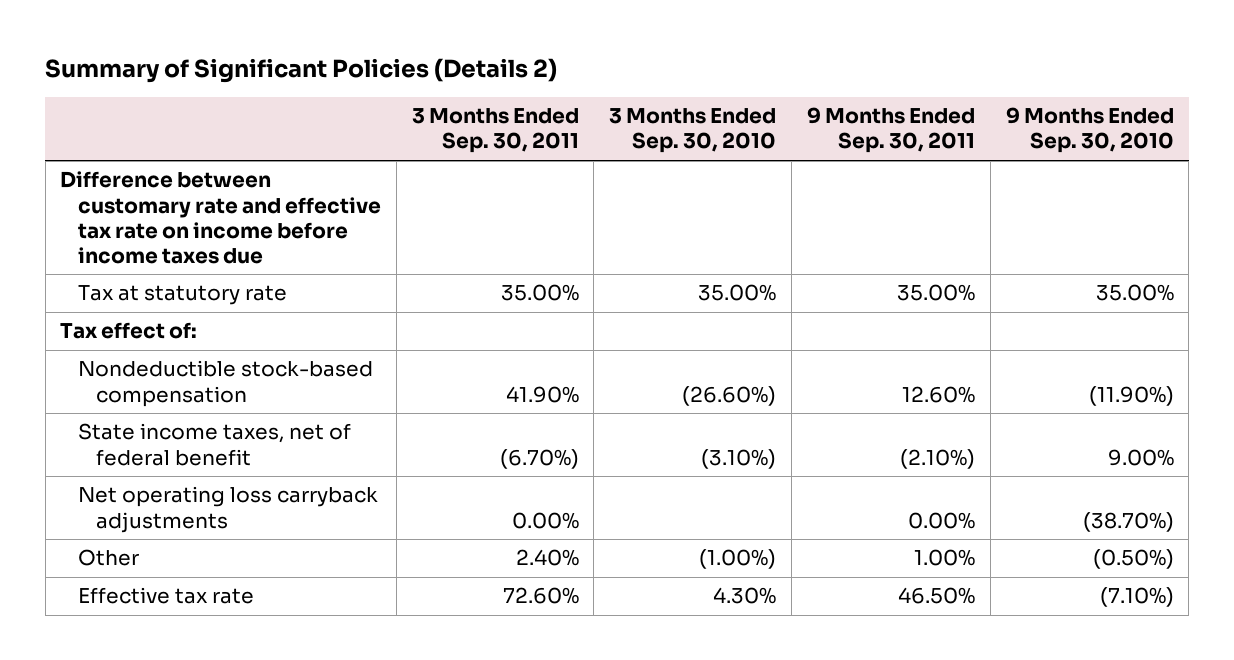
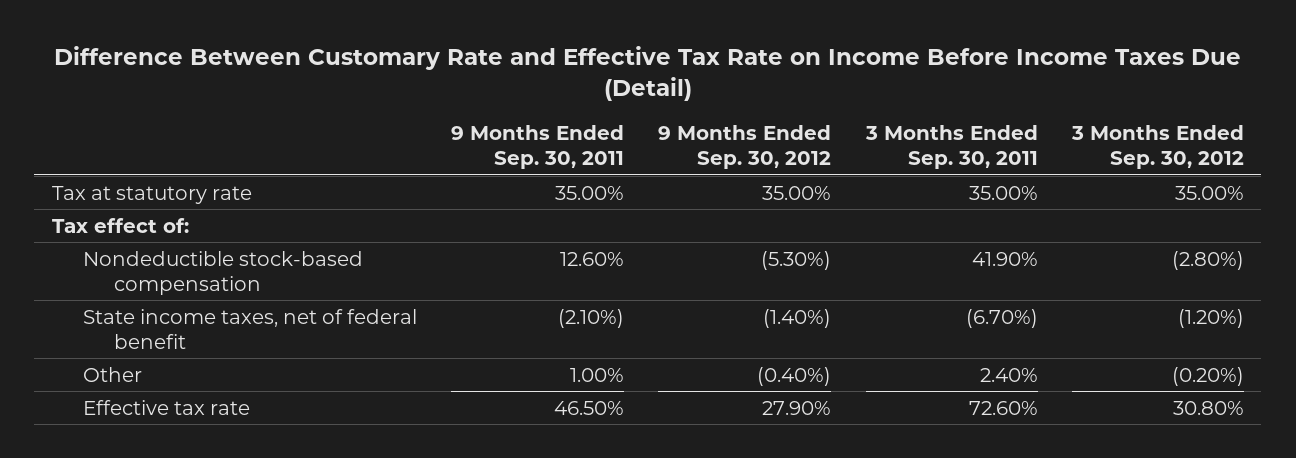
- Summary of Significant Policies (Details 2)
+ Difference Between Customary Rate and Effective Tax Rate on Income Before Income Taxes Due (Detail)
- | 3 Months Ended Sep. 30, 2011 | 3 Months Ended Sep. 30, 2010 | 9 Months Ended Sep. 30, 2011 | 9 Months Ended Sep. 30, 2010
+ | 9 Months Ended Sep. 30, 2011 | 9 Months Ended Sep. 30, 2012 | 3 Months Ended Sep. 30, 2011 | 3 Months Ended Sep. 30, 2012
- Difference between customary rate and effective tax rate on income before income taxes due
- Net operating loss carryback adjustments | 0.00% | | 0.00% | (38.70%)

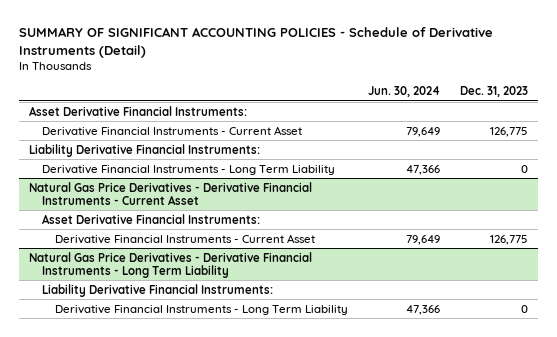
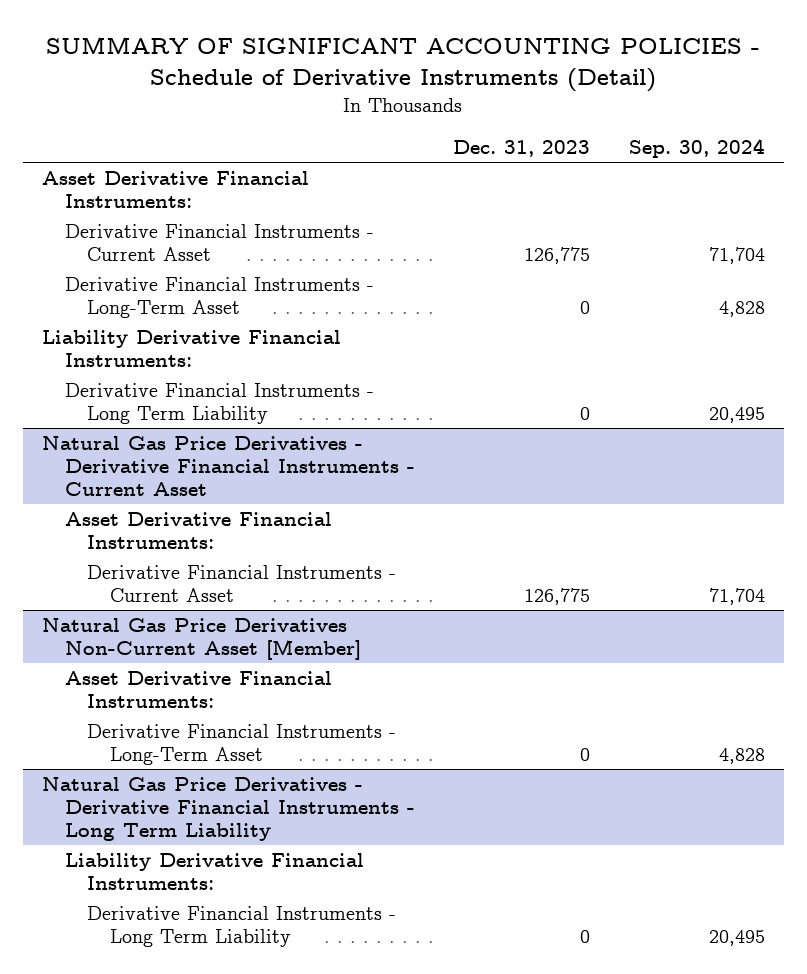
- | Jun. 30, 2024 | Dec. 31, 2023
+ | Dec. 31, 2023 | Sep. 30, 2024
+ Derivative Financial Instruments - Long-Term Asset | 0 | 4,828
+ Natural Gas Price Derivatives Non-Current Asset [Member]
+ Asset Derivative Financial Instruments:
+ Derivative Financial Instruments - Long-Term Asset | 0 | 4,828

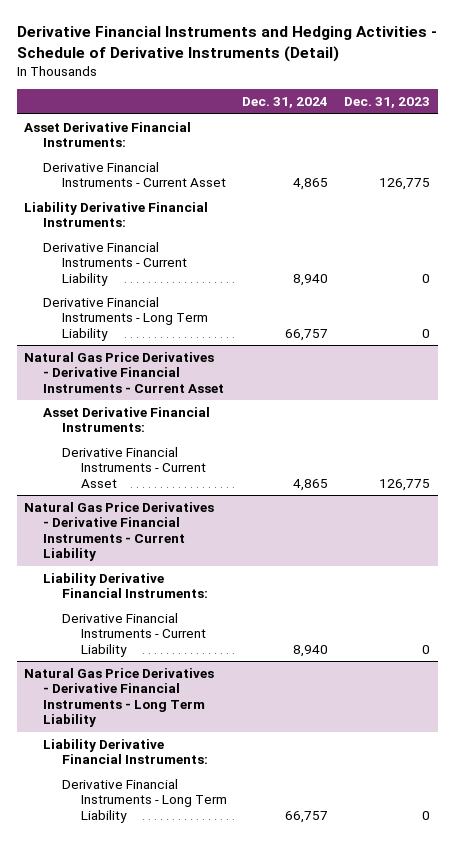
- SUMMARY OF SIGNIFICANT ACCOUNTING POLICIES - Schedule of Derivative Instruments (Detail)
+ Derivative Financial Instruments and Hedging Activities - Schedule of Derivative Instruments (Detail)
- | Dec. 31, 2023 | Sep. 30, 2024
+ | Dec. 31, 2024 | Dec. 31, 2023
- Derivative Financial Instruments - Long-Term Asset | 0 | 4,828
+ Derivative Financial Instruments - Current Liability | 8,940 | 0
- Natural Gas Price Derivatives Non-Current Asset [Member]
- Asset Derivative Financial Instruments:
- Derivative Financial Instruments - Long-Term Asset | 0 | 4,828
+ Natural Gas Price Derivatives - Derivative Financial Instruments - Current Liability
+ Liability Derivative Financial Instruments:
+ Derivative Financial Instruments - Current Liability | 8,940 | 0

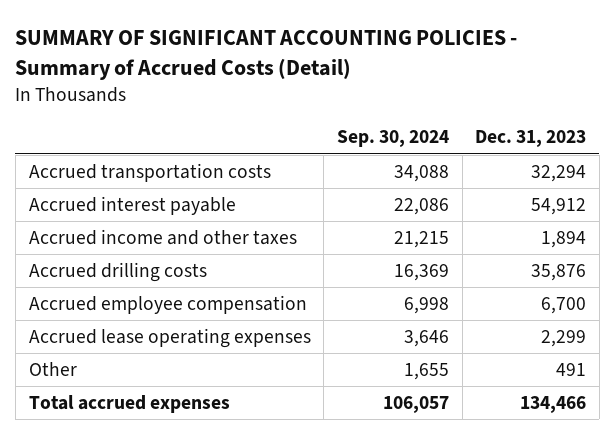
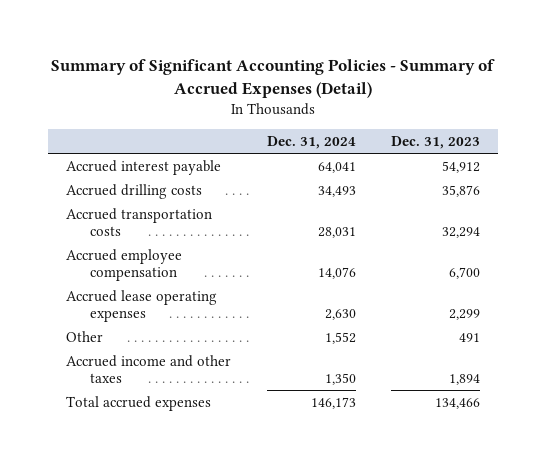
- SUMMARY OF SIGNIFICANT ACCOUNTING POLICIES - Summary of Accrued Costs (Detail)
+ Summary of Significant Accounting Policies - Summary of Accrued Expenses (Detail)
- | Sep. 30, 2024 | Dec. 31, 2023
+ | Dec. 31, 2024 | Dec. 31, 2023
moved down: Accrued transportation costs | 28,031 | 32,294
moved down: Accrued income and other taxes | 1,350 | 1,894

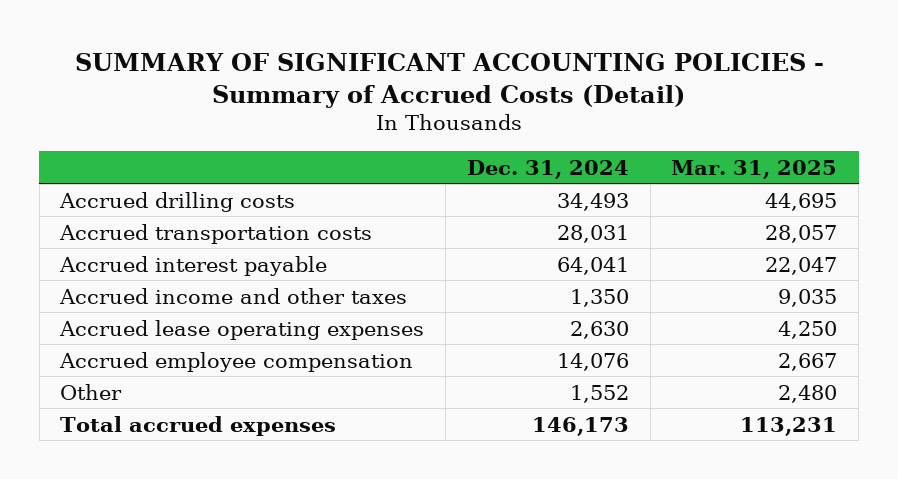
- Summary of Significant Accounting Policies - Summary of Accrued Expenses (Detail)
+ SUMMARY OF SIGNIFICANT ACCOUNTING POLICIES - Summary of Accrued Costs (Detail)
- | Dec. 31, 2024 | Dec. 31, 2023
+ | Dec. 31, 2024 | Mar. 31, 2025
moved down: Accrued interest payable | 64,041 | 22,047
moved up: Accrued income and other taxes | 1,350 | 9,035
moved down: Accrued employee compensation | 14,076 | 2,667

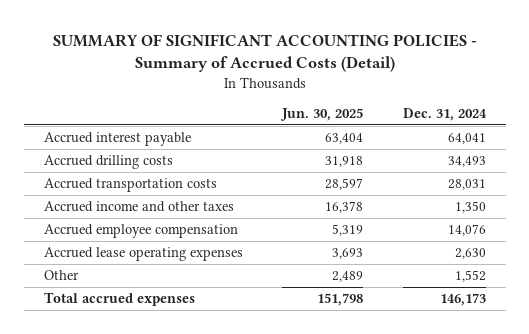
- | Dec. 31, 2024 | Mar. 31, 2025
+ | Jun. 30, 2025 | Dec. 31, 2024
moved up: Accrued interest payable | 63,404 | 64,041
moved down: Accrued lease operating expenses | 3,693 | 2,630

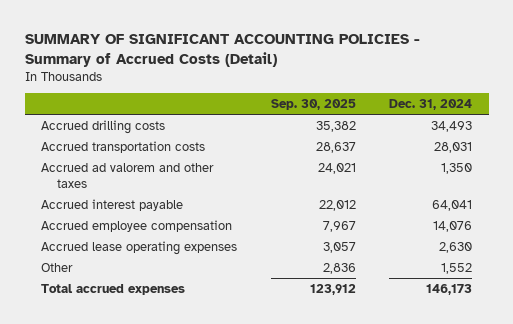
- | Jun. 30, 2025 | Dec. 31, 2024
+ | Sep. 30, 2025 | Dec. 31, 2024
- Accrued income and other taxes | 16,378 | 1,350
+ Accrued ad valorem and other taxes | 24,021 | 1,350
moved down: Accrued interest payable | 22,012 | 64,041

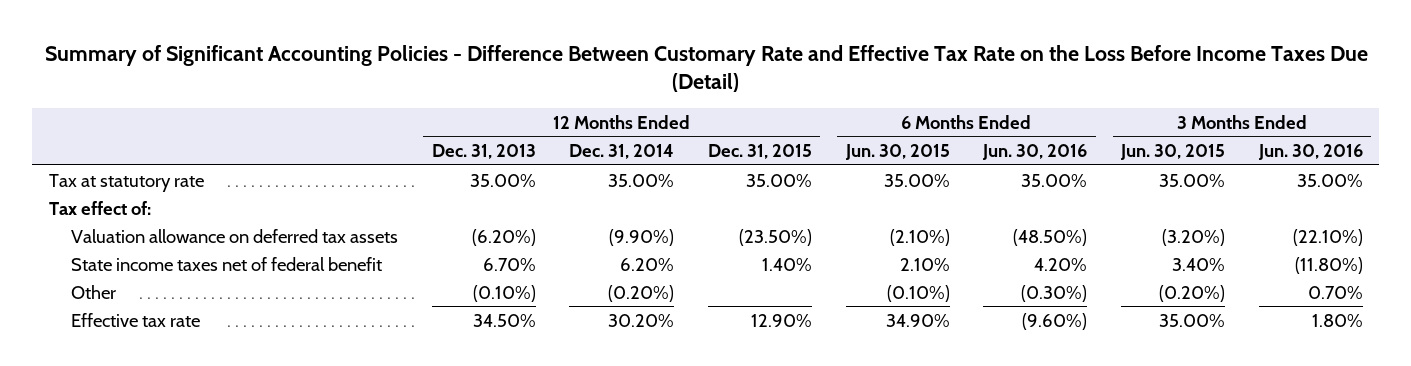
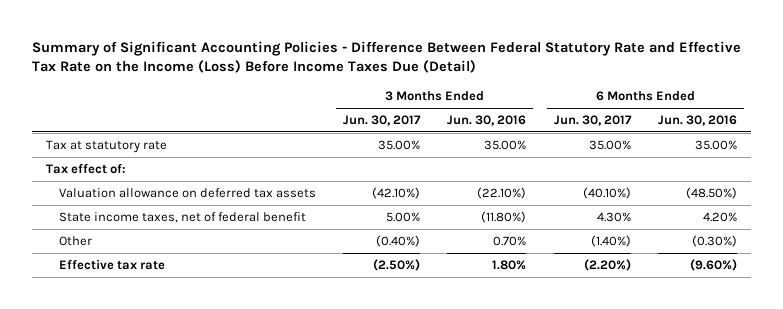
- Summary of Significant Accounting Policies - Difference Between Customary Rate and Effective Tax Rate on the Loss Before Income Taxes Due (Detail)
+ Summary of Significant Accounting Policies - Difference Between Federal Statutory Rate and Effective Tax Rate on the Income (Loss) Before Income Taxes Due (Detail)
- | 12 Months Ended Dec. 31, 2013 | 12 Months Ended Dec. 31, 2014 | 12 Months Ended Dec. 31, 2015 | 6 Months Ended Jun. 30, 2015 | 6 Months Ended Jun. 30, 2016 | 3 Months Ended Jun. 30, 2015 | 3 Months Ended Jun. 30, 2016
+ | 3 Months Ended Jun. 30, 2017 | 3 Months Ended Jun. 30, 2016 | 6 Months Ended Jun. 30, 2017 | 6 Months Ended Jun. 30, 2016
- State income taxes net of federal benefit | 6.70% | 6.20% | 1.40% | 2.10% | 4.20% | 3.40% | (11.80%)
+ State income taxes, net of federal benefit | 5.00% | (11.80%) | 4.30% | 4.20%

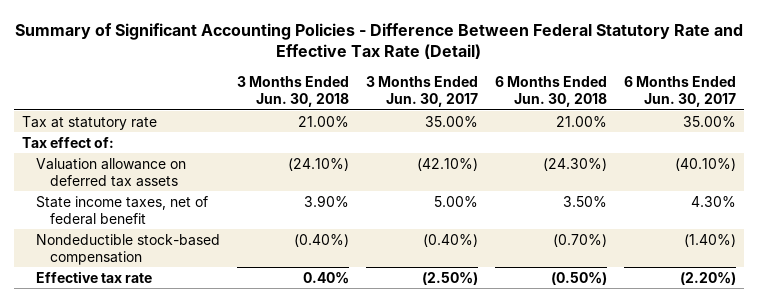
- Summary of Significant Accounting Policies - Difference Between Federal Statutory Rate and Effective Tax Rate on the Income (Loss) Before Income Taxes Due (Detail)
+ Summary of Significant Accounting Policies - Difference Between Federal Statutory Rate and Effective Tax Rate (Detail)
- | 3 Months Ended Jun. 30, 2017 | 3 Months Ended Jun. 30, 2016 | 6 Months Ended Jun. 30, 2017 | 6 Months Ended Jun. 30, 2016
+ | 3 Months Ended Jun. 30, 2018 | 3 Months Ended Jun. 30, 2017 | 6 Months Ended Jun. 30, 2018 | 6 Months Ended Jun. 30, 2017
- Other | (0.40%) | 0.70% | (1.40%) | (0.30%)
+ Nondeductible stock-based compensation | (0.40%) | (0.40%) | (0.70%) | (1.40%)

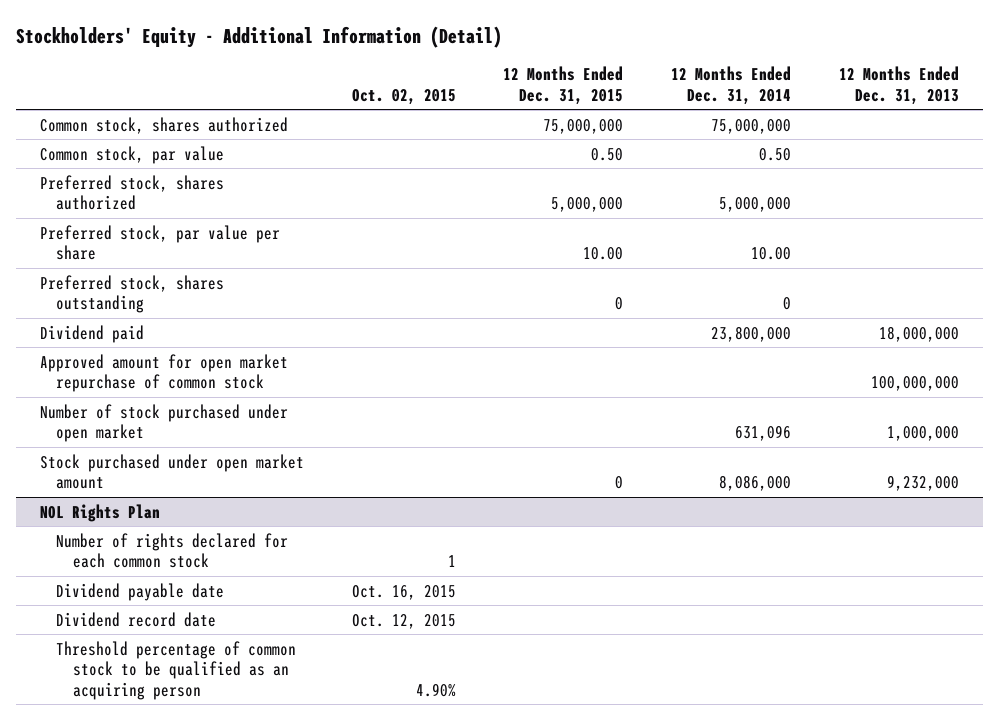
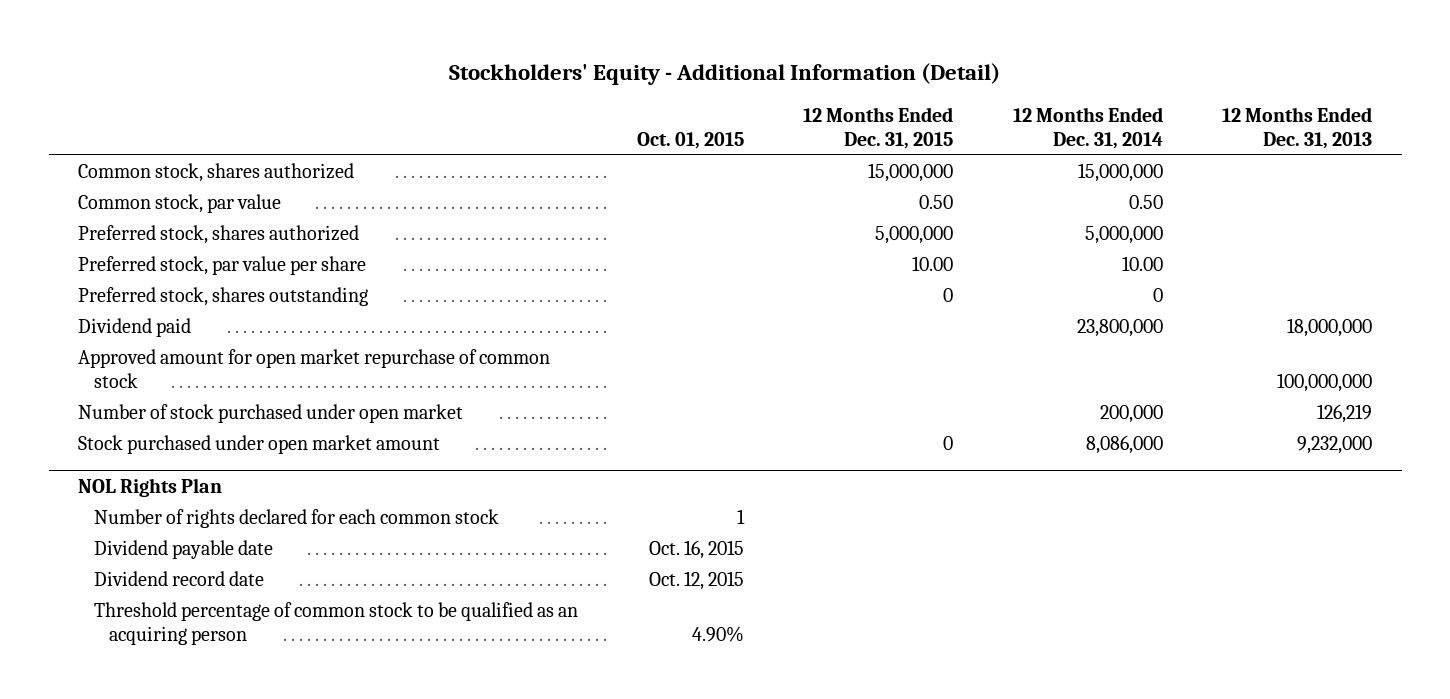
- | Oct. 02, 2015 | 12 Months Ended Dec. 31, 2015 | 12 Months Ended Dec. 31, 2014 | 12 Months Ended Dec. 31, 2013
+ | Oct. 01, 2015 | 12 Months Ended Dec. 31, 2015 | 12 Months Ended Dec. 31, 2014 | 12 Months Ended Dec. 31, 2013
- Common stock, shares authorized | | 75,000,000 | 75,000,000 |
+ Common stock, shares authorized | | 15,000,000 | 15,000,000 |
- Number of stock purchased under open market | | | 631,096 | 1,000,000
+ Number of stock purchased under open market | | | 200,000 | 126,219

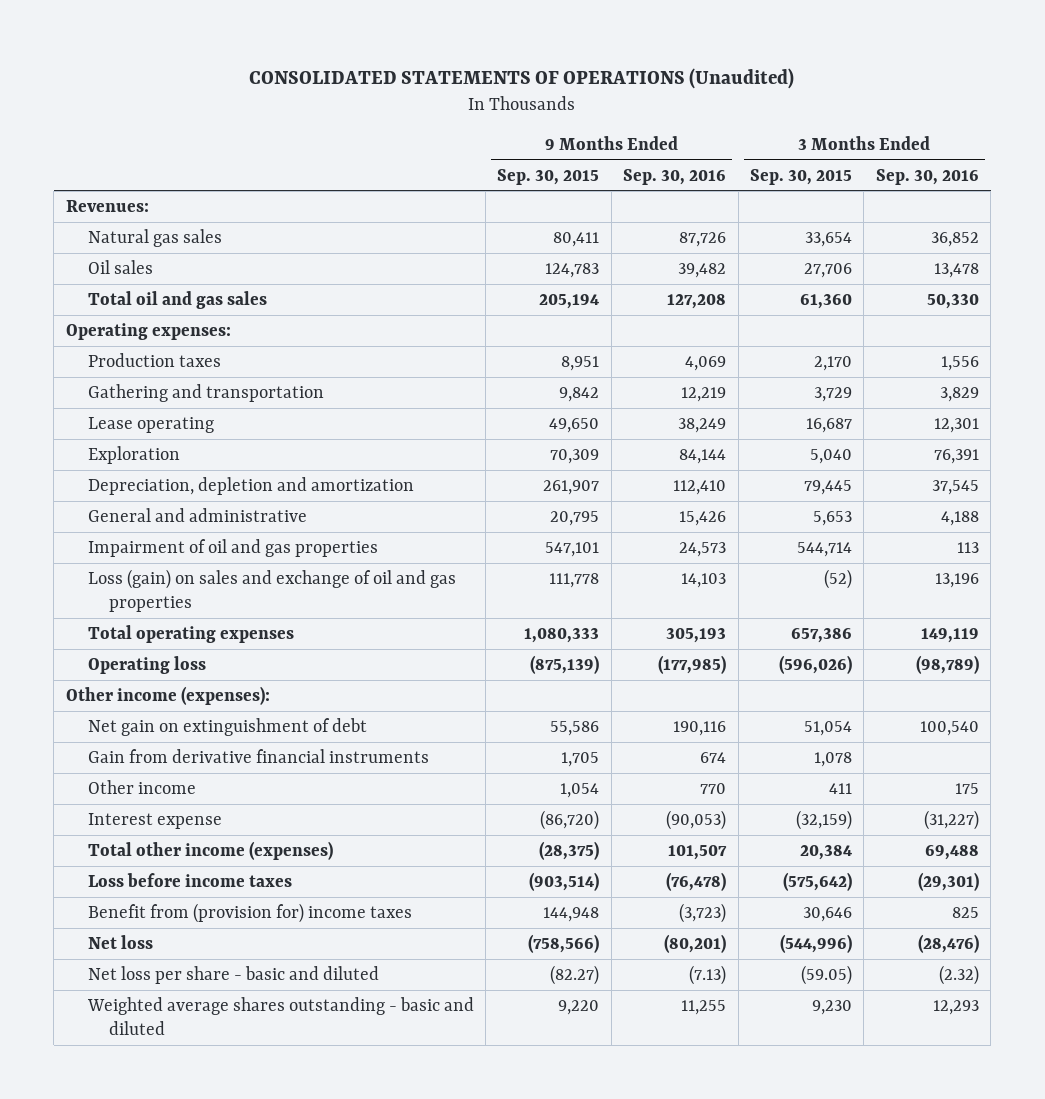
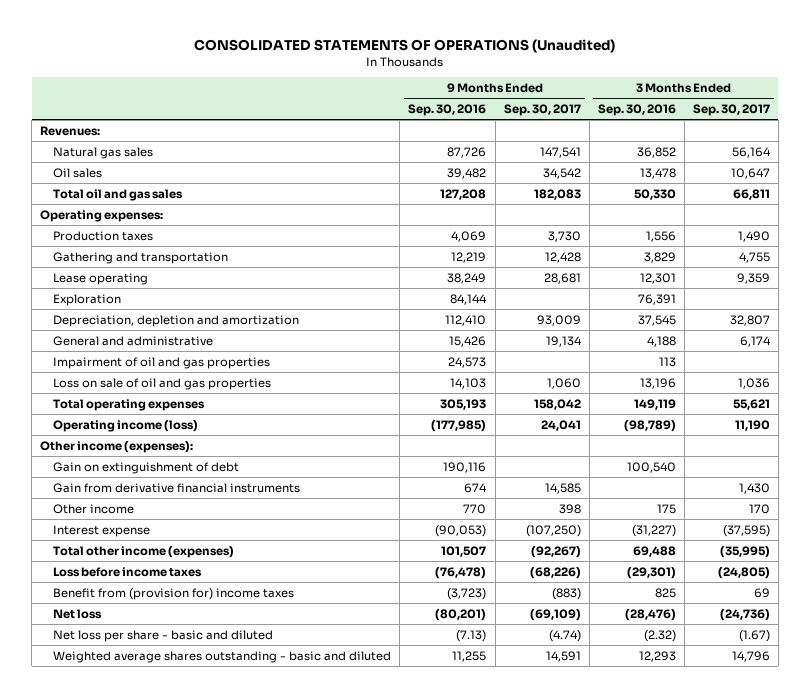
- | 9 Months Ended Sep. 30, 2015 | 9 Months Ended Sep. 30, 2016 | 3 Months Ended Sep. 30, 2015 | 3 Months Ended Sep. 30, 2016
+ | 9 Months Ended Sep. 30, 2016 | 9 Months Ended Sep. 30, 2017 | 3 Months Ended Sep. 30, 2016 | 3 Months Ended Sep. 30, 2017
- Loss (gain) on sales and exchange of oil and gas properties | 111,778 | 14,103 | (52) | 13,196
+ Loss on sale of oil and gas properties | 14,103 | 1,060 | 13,196 | 1,036
- Operating loss | (875,139) | (177,985) | (596,026) | (98,789)
+ Operating income (loss) | (177,985) | 24,041 | (98,789) | 11,190
- Net gain on extinguishment of debt | 55,586 | 190,116 | 51,054 | 100,540
+ Gain on extinguishment of debt | 190,116 | | 100,540 |

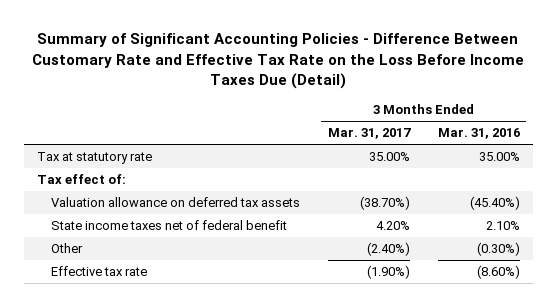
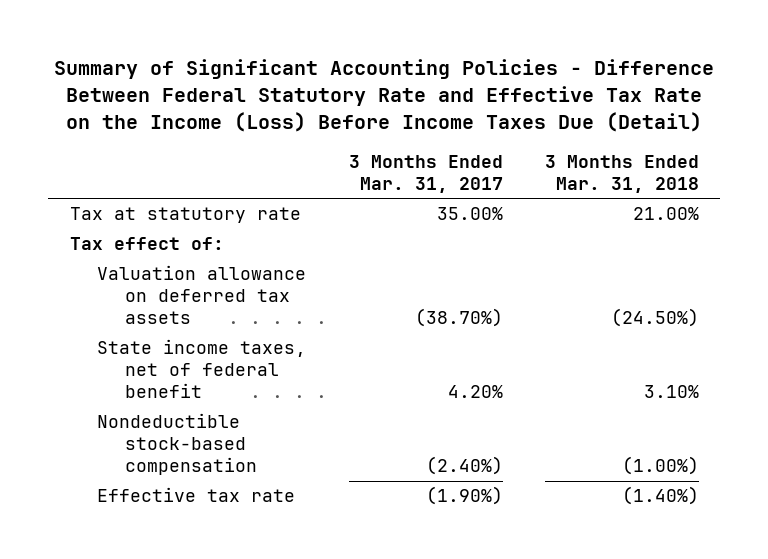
- Summary of Significant Accounting Policies - Difference Between Customary Rate and Effective Tax Rate on the Loss Before Income Taxes Due (Detail)
+ Summary of Significant Accounting Policies - Difference Between Federal Statutory Rate and Effective Tax Rate on the Income (Loss) Before Income Taxes Due (Detail)
- | 3 Months Ended Mar. 31, 2017 | 3 Months Ended Mar. 31, 2016
+ | 3 Months Ended Mar. 31, 2017 | 3 Months Ended Mar. 31, 2018
- State income taxes net of federal benefit | 4.20% | 2.10%
- Other | (2.40%) | (0.30%)
+ State income taxes, net of federal benefit | 4.20% | 3.10%
+ Nondeductible stock-based compensation | (2.40%) | (1.00%)

